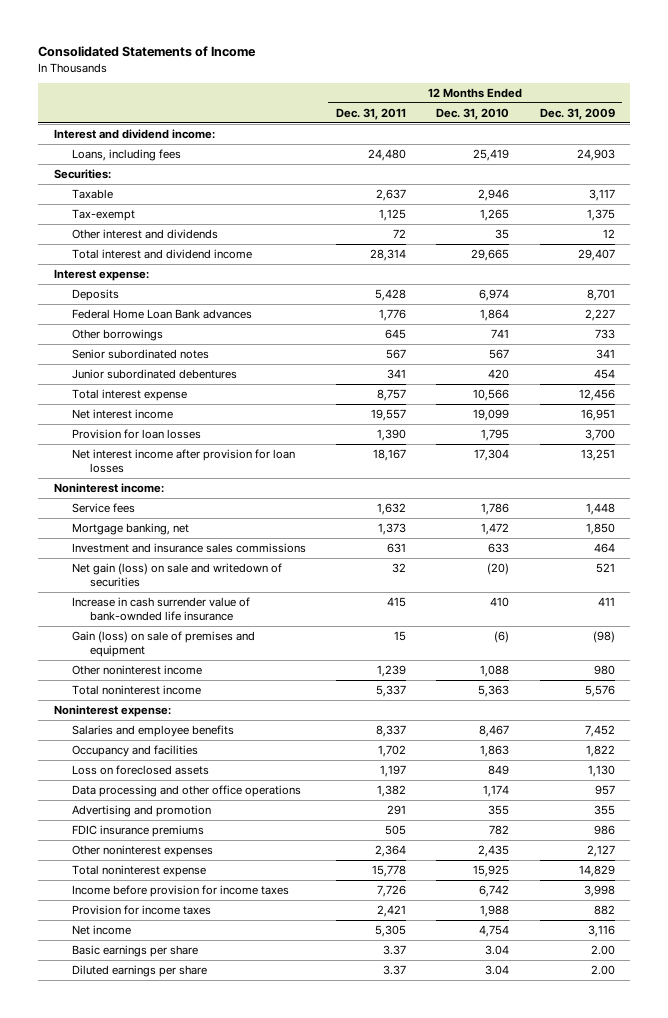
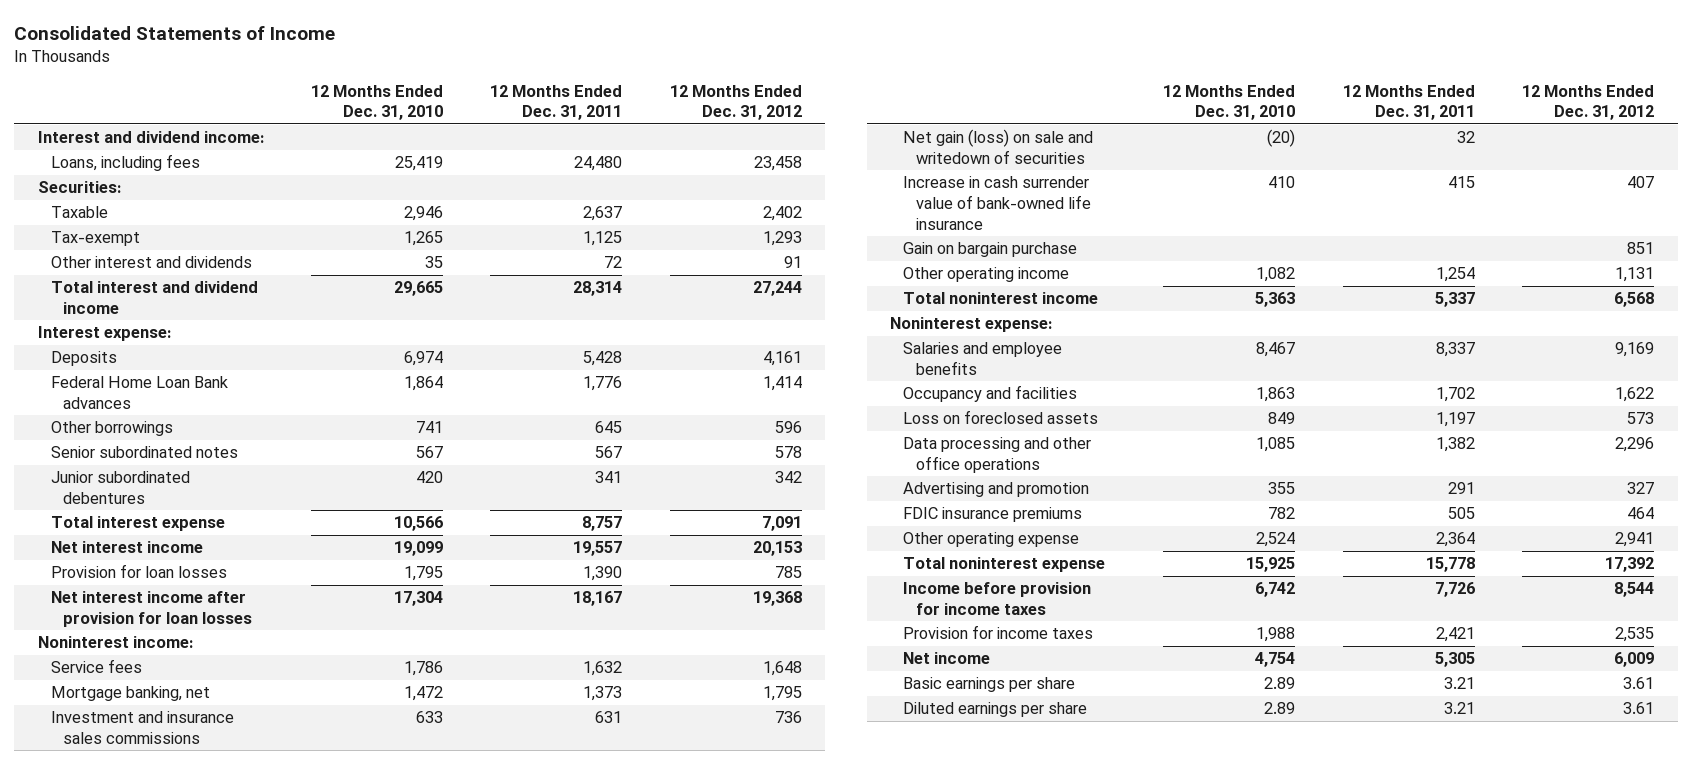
- | 12 Months Ended Dec. 31, 2011 | 12 Months Ended Dec. 31, 2010 | 12 Months Ended Dec. 31, 2009
+ | 12 Months Ended Dec. 31, 2010 | 12 Months Ended Dec. 31, 2011 | 12 Months Ended Dec. 31, 2012
- Increase in cash surrender value of bank-ownded life insurance | 415 | 410 | 411
- Gain (loss) on sale of premises and equipment | 15 | (6) | (98)
- Other noninterest income | 1,239 | 1,088 | 980
+ Increase in cash surrender value of bank-owned life insurance | 410 | 415 | 407
+ Gain on bargain purchase | | | 851
+ Other operating income | 1,082 | 1,254 | 1,131
- Data processing and other office operations | 1,382 | 1,174 | 957
+ Data processing and other office operations | 1,085 | 1,382 | 2,296
- Other noninterest expenses | 2,364 | 2,435 | 2,127
+ Other operating expense | 2,524 | 2,364 | 2,941
- Basic earnings per share | 3.37 | 3.04 | 2.00
- Diluted earnings per share | 3.37 | 3.04 | 2.00
+ Basic earnings per share | 2.89 | 3.21 | 3.61
+ Diluted earnings per share | 2.89 | 3.21 | 3.61

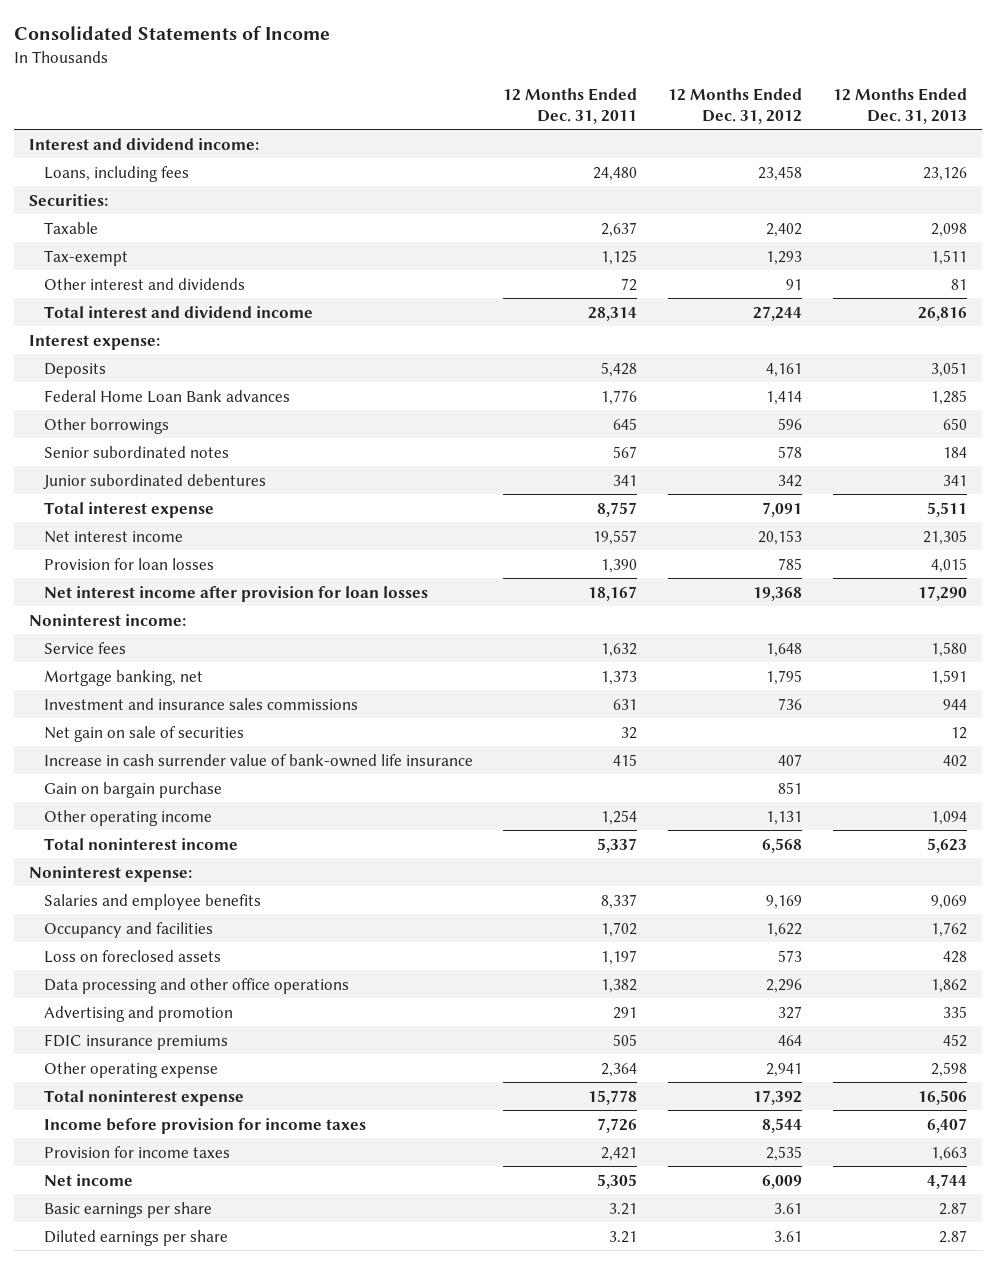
- | 12 Months Ended Dec. 31, 2010 | 12 Months Ended Dec. 31, 2011 | 12 Months Ended Dec. 31, 2012
+ | 12 Months Ended Dec. 31, 2011 | 12 Months Ended Dec. 31, 2012 | 12 Months Ended Dec. 31, 2013
- Net gain (loss) on sale and writedown of securities | (20) | 32 |
+ Net gain on sale of securities | 32 | | 12

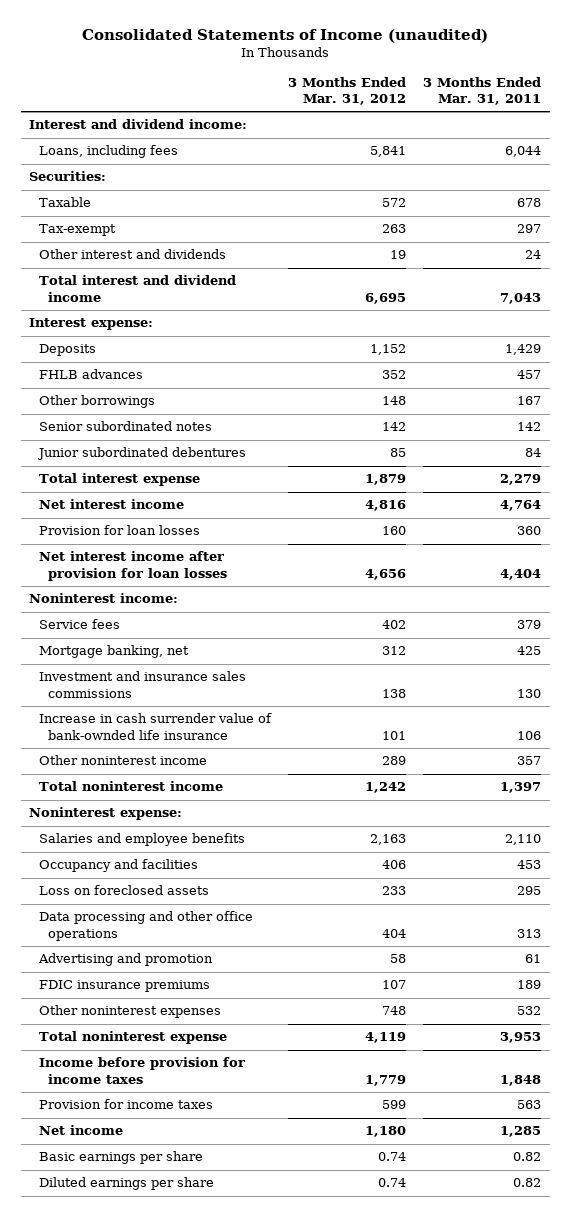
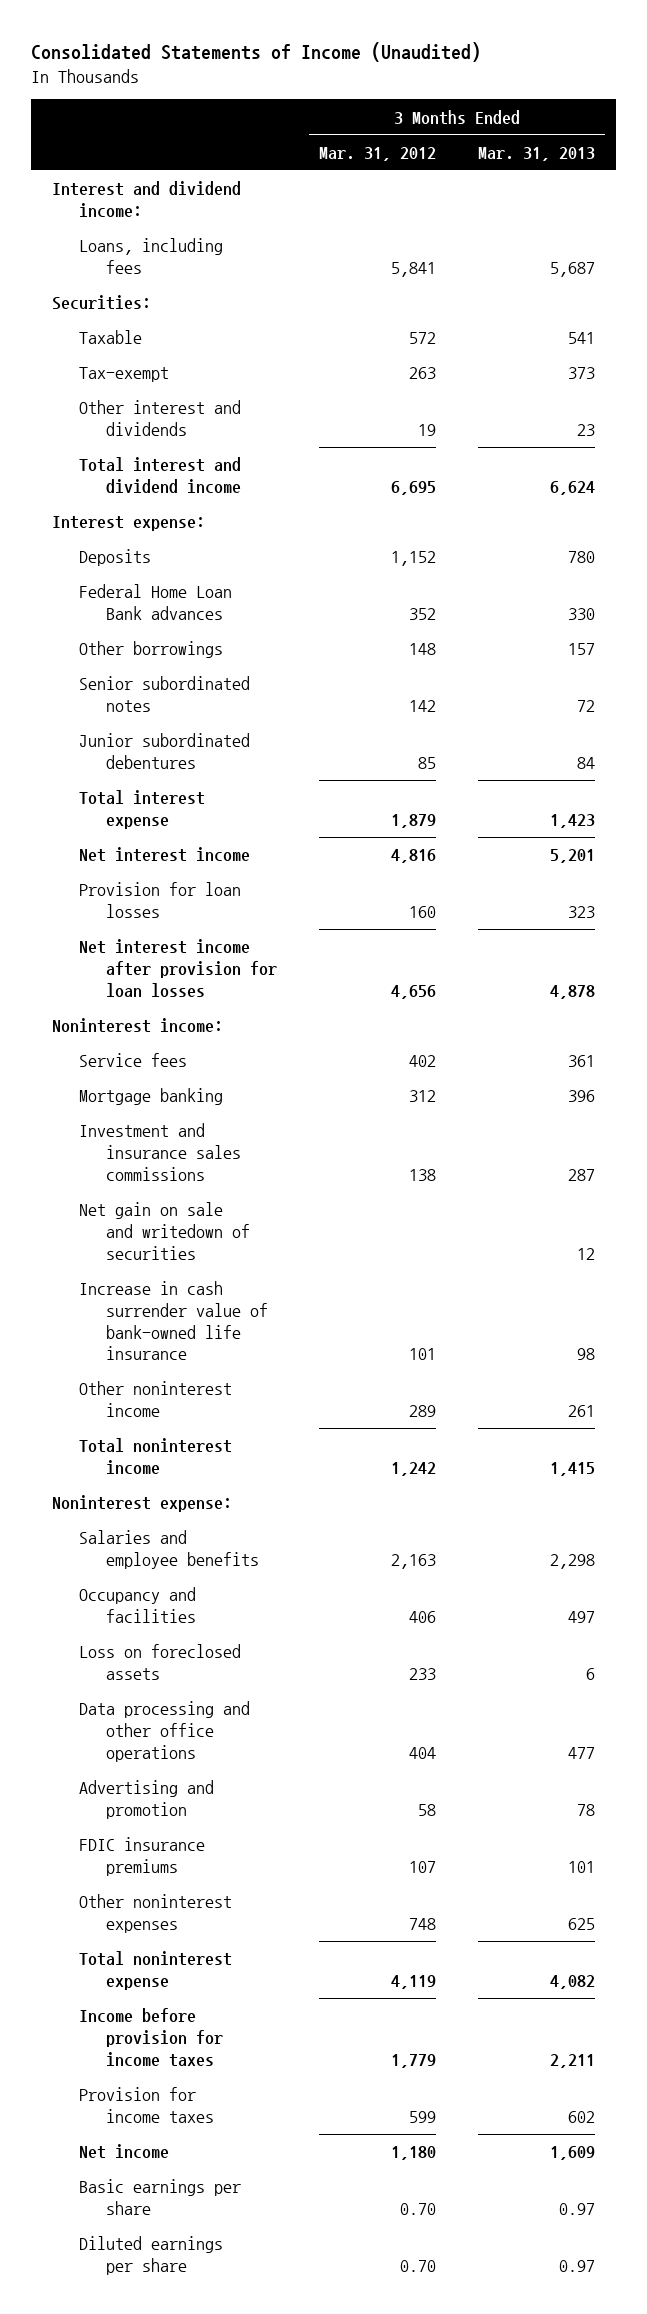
- Consolidated Statements of Income (unaudited)
+ Consolidated Statements of Income (Unaudited)
- | 3 Months Ended Mar. 31, 2012 | 3 Months Ended Mar. 31, 2011
+ | 3 Months Ended Mar. 31, 2012 | 3 Months Ended Mar. 31, 2013
- FHLB advances | 352 | 457
+ Federal Home Loan Bank advances | 352 | 330
- Mortgage banking, net | 312 | 425
+ Mortgage banking | 312 | 396
- Increase in cash surrender value of bank-ownded life insurance | 101 | 106
+ Net gain on sale and writedown of securities | | 12
+ Increase in cash surrender value of bank-owned life insurance | 101 | 98
- Basic earnings per share | 0.74 | 0.82
- Diluted earnings per share | 0.74 | 0.82
+ Basic earnings per share | 0.70 | 0.97
+ Diluted earnings per share | 0.70 | 0.97

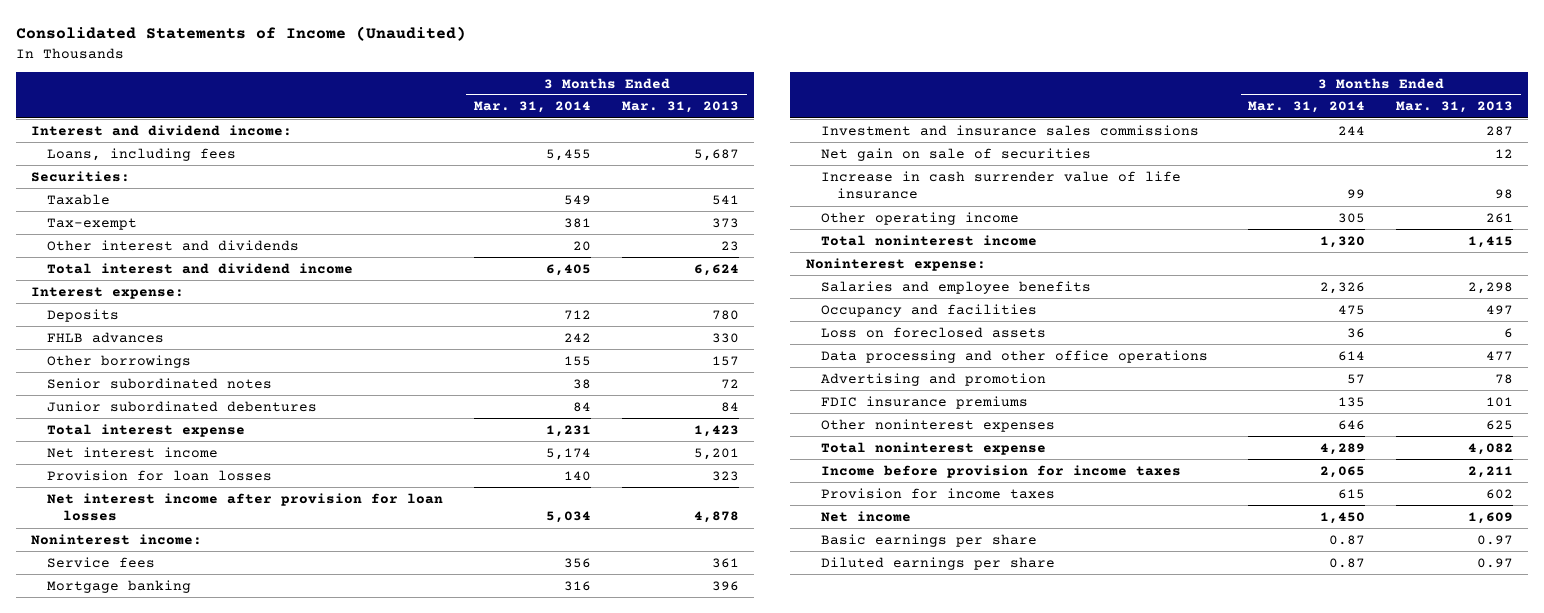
- | 3 Months Ended Mar. 31, 2012 | 3 Months Ended Mar. 31, 2013
+ | 3 Months Ended Mar. 31, 2014 | 3 Months Ended Mar. 31, 2013
- Federal Home Loan Bank advances | 352 | 330
+ FHLB advances | 242 | 330
- Net gain on sale and writedown of securities | | 12
- Increase in cash surrender value of bank-owned life insurance | 101 | 98
- Other noninterest income | 289 | 261
+ Net gain on sale of securities | | 12
+ Increase in cash surrender value of life insurance | 99 | 98
+ Other operating income | 305 | 261

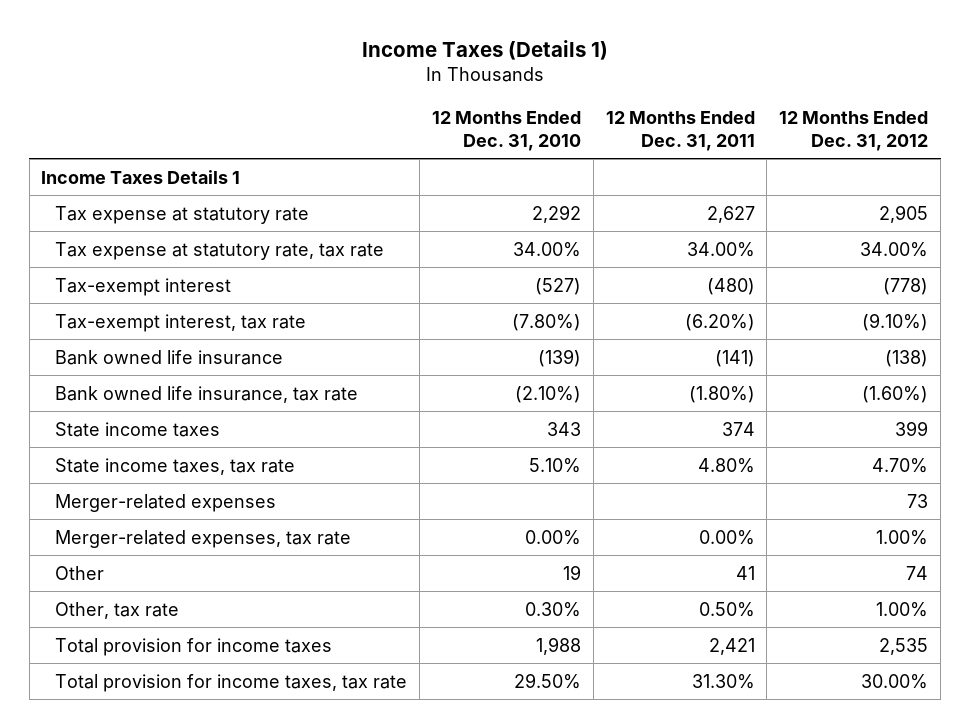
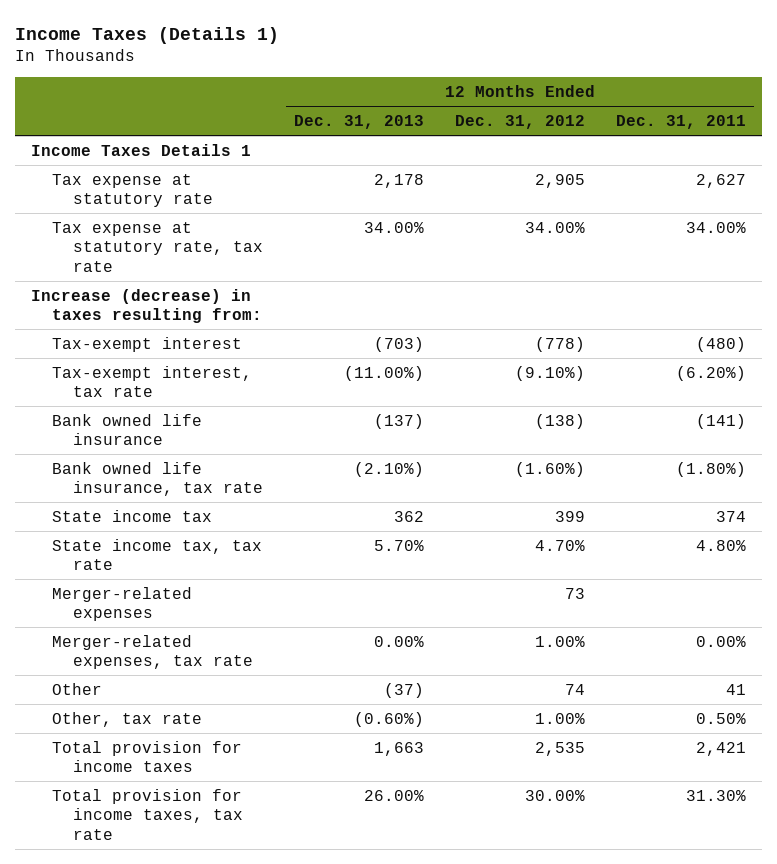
- | 12 Months Ended Dec. 31, 2010 | 12 Months Ended Dec. 31, 2011 | 12 Months Ended Dec. 31, 2012
+ | 12 Months Ended Dec. 31, 2013 | 12 Months Ended Dec. 31, 2012 | 12 Months Ended Dec. 31, 2011
+ Increase (decrease) in taxes resulting from:
- State income taxes | 343 | 374 | 399
- State income taxes, tax rate | 5.10% | 4.80% | 4.70%
+ State income tax | 362 | 399 | 374
+ State income tax, tax rate | 5.70% | 4.70% | 4.80%

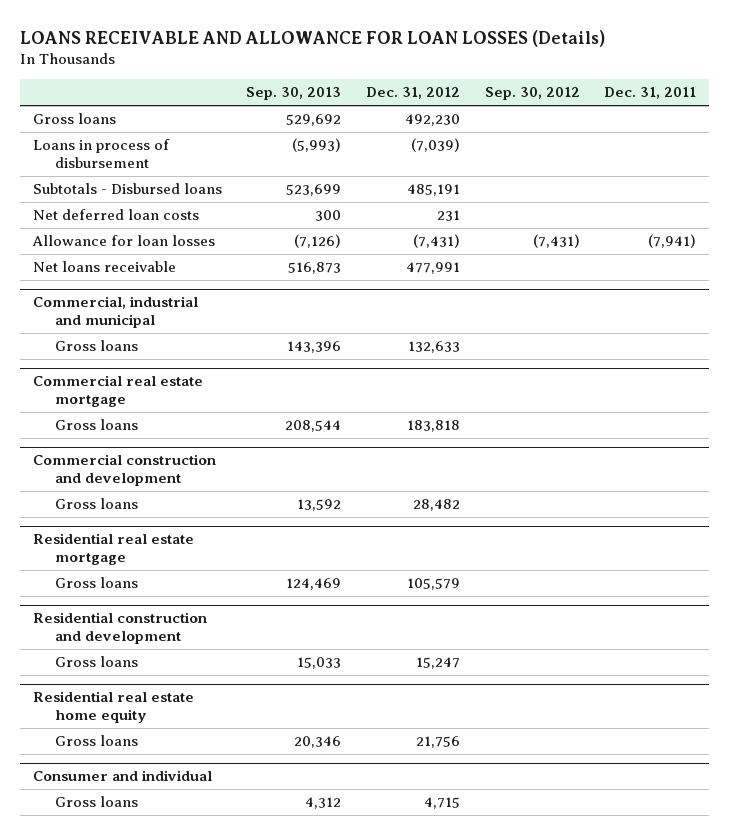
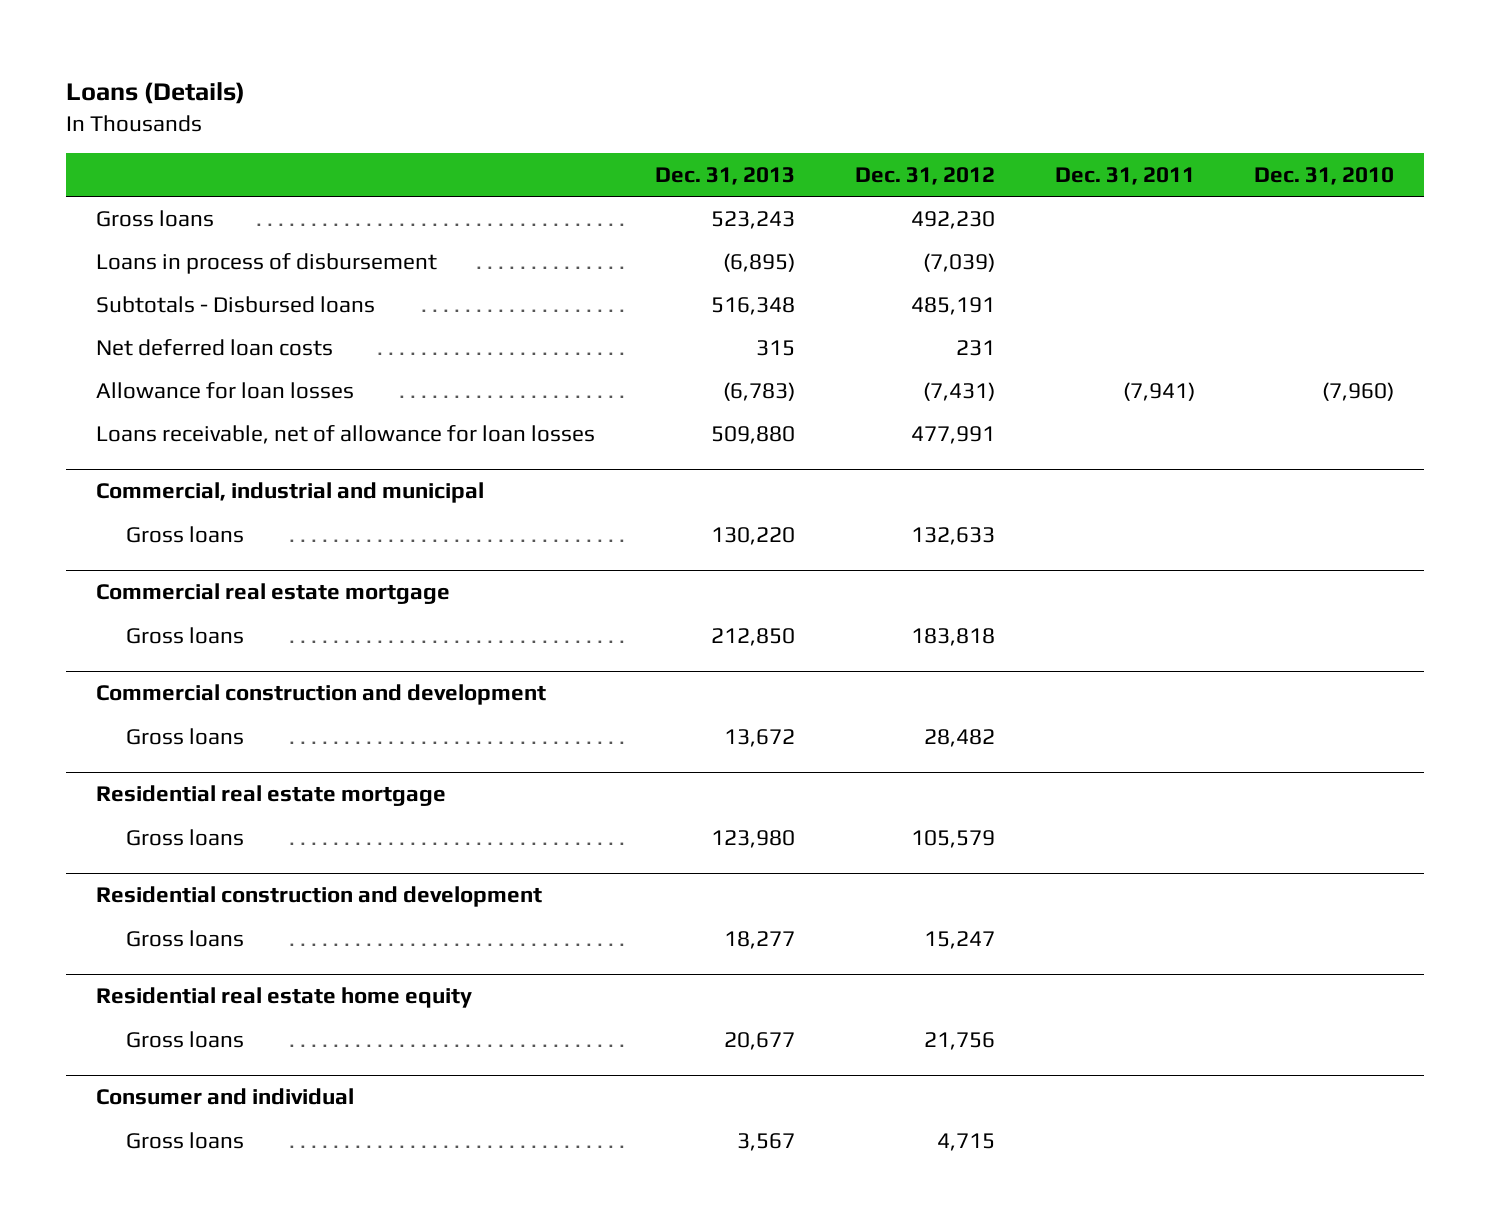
- LOANS RECEIVABLE AND ALLOWANCE FOR LOAN LOSSES (Details)
+ Loans (Details)
- | Sep. 30, 2013 | Dec. 31, 2012 | Sep. 30, 2012 | Dec. 31, 2011
+ | Dec. 31, 2013 | Dec. 31, 2012 | Dec. 31, 2011 | Dec. 31, 2010
- Net loans receivable | 516,873 | 477,991 | |
+ Loans receivable, net of allowance for loan losses | 509,880 | 477,991 | |

